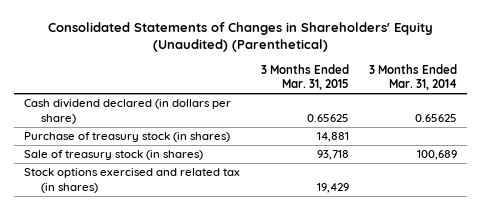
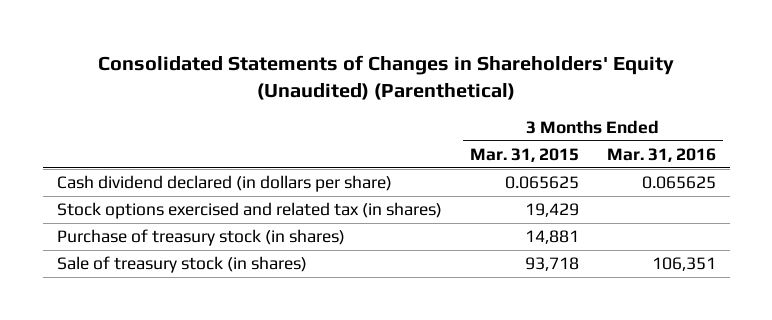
- | 3 Months Ended Mar. 31, 2015 | 3 Months Ended Mar. 31, 2014
+ | 3 Months Ended Mar. 31, 2015 | 3 Months Ended Mar. 31, 2016
- Cash dividend declared (in dollars per share) | 0.65625 | 0.65625
+ Cash dividend declared (in dollars per share) | 0.065625 | 0.065625
moved up: Stock options exercised and related tax (in shares) | 19,429 |

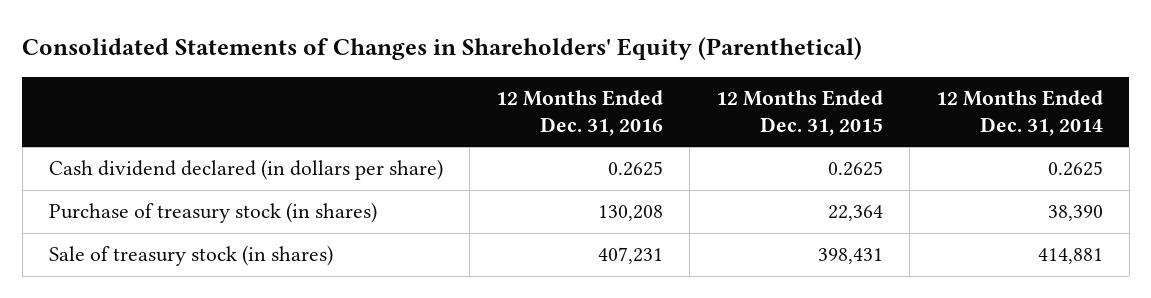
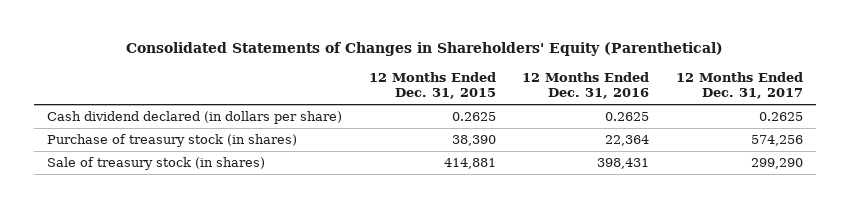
- | 12 Months Ended Dec. 31, 2016 | 12 Months Ended Dec. 31, 2015 | 12 Months Ended Dec. 31, 2014
+ | 12 Months Ended Dec. 31, 2015 | 12 Months Ended Dec. 31, 2016 | 12 Months Ended Dec. 31, 2017
- Purchase of treasury stock (in shares) | 130,208 | 22,364 | 38,390
- Sale of treasury stock (in shares) | 407,231 | 398,431 | 414,881
+ Purchase of treasury stock (in shares) | 38,390 | 22,364 | 574,256
+ Sale of treasury stock (in shares) | 414,881 | 398,431 | 299,290

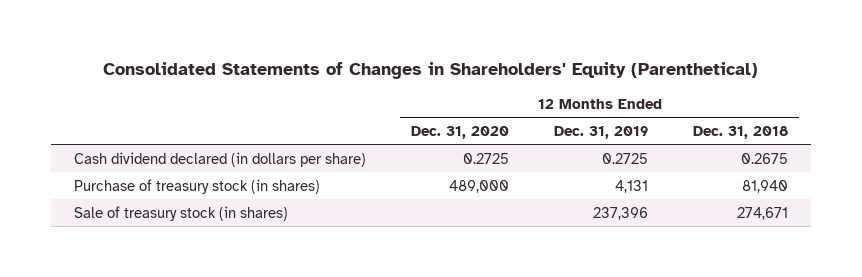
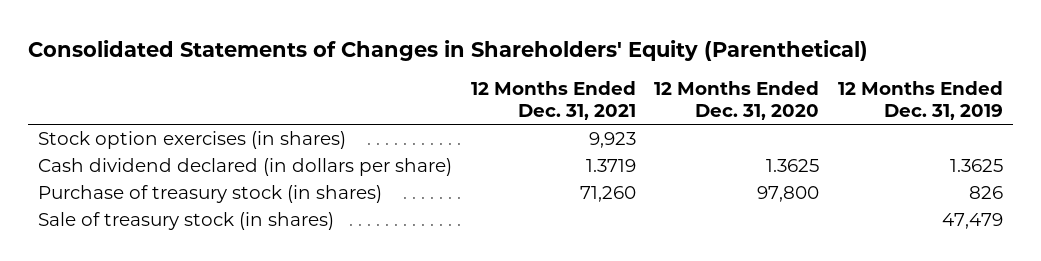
- | 12 Months Ended Dec. 31, 2020 | 12 Months Ended Dec. 31, 2019 | 12 Months Ended Dec. 31, 2018
+ | 12 Months Ended Dec. 31, 2021 | 12 Months Ended Dec. 31, 2020 | 12 Months Ended Dec. 31, 2019
- Cash dividend declared (in dollars per share) | 0.2725 | 0.2725 | 0.2675
- Purchase of treasury stock (in shares) | 489,000 | 4,131 | 81,940
- Sale of treasury stock (in shares) | | 237,396 | 274,671
+ Stock option exercises (in shares) | 9,923 | |
+ Cash dividend declared (in dollars per share) | 1.3719 | 1.3625 | 1.3625
+ Purchase of treasury stock (in shares) | 71,260 | 97,800 | 826
+ Sale of treasury stock (in shares) | | | 47,479

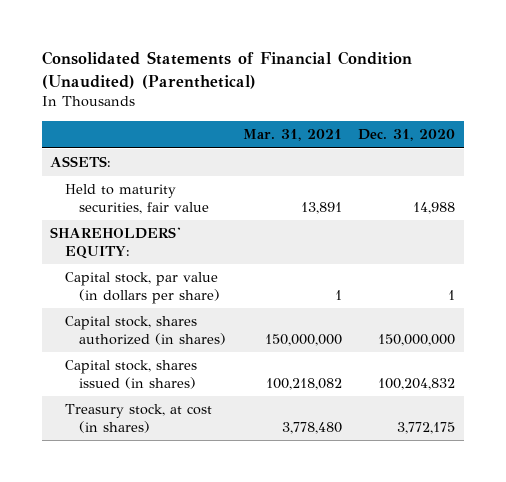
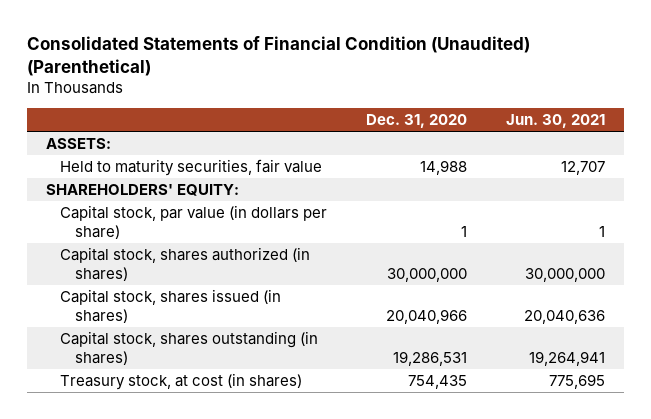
- | Mar. 31, 2021 | Dec. 31, 2020
+ | Dec. 31, 2020 | Jun. 30, 2021
- Capital stock, shares authorized (in shares) | 150,000,000 | 150,000,000
- Capital stock, shares issued (in shares) | 100,218,082 | 100,204,832
- Treasury stock, at cost (in shares) | 3,778,480 | 3,772,175
+ Capital stock, shares authorized (in shares) | 30,000,000 | 30,000,000
+ Capital stock, shares issued (in shares) | 20,040,966 | 20,040,636
+ Capital stock, shares outstanding (in shares) | 19,286,531 | 19,264,941
+ Treasury stock, at cost (in shares) | 754,435 | 775,695

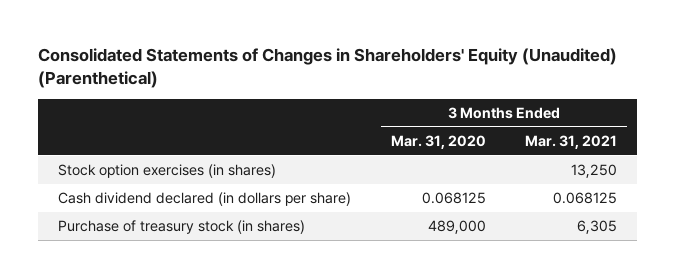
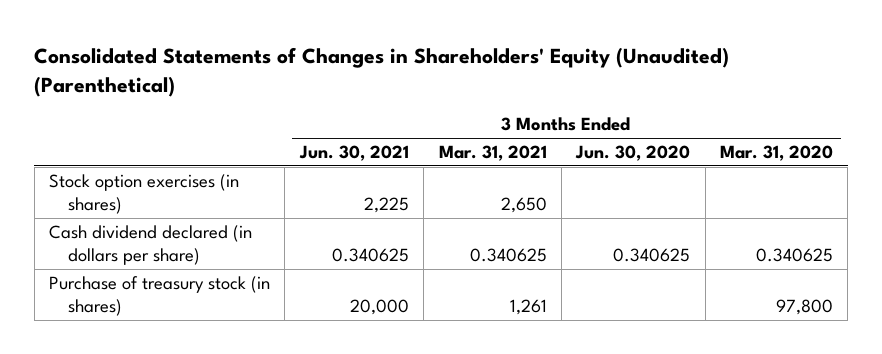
- | 3 Months Ended Mar. 31, 2020 | 3 Months Ended Mar. 31, 2021
+ | 3 Months Ended Jun. 30, 2021 | 3 Months Ended Mar. 31, 2021 | 3 Months Ended Jun. 30, 2020 | 3 Months Ended Mar. 31, 2020
- Stock option exercises (in shares) | | 13,250
- Cash dividend declared (in dollars per share) | 0.068125 | 0.068125
- Purchase of treasury stock (in shares) | 489,000 | 6,305
+ Stock option exercises (in shares) | 2,225 | 2,650 | |
+ Cash dividend declared (in dollars per share) | 0.340625 | 0.340625 | 0.340625 | 0.340625
+ Purchase of treasury stock (in shares) | 20,000 | 1,261 | | 97,800

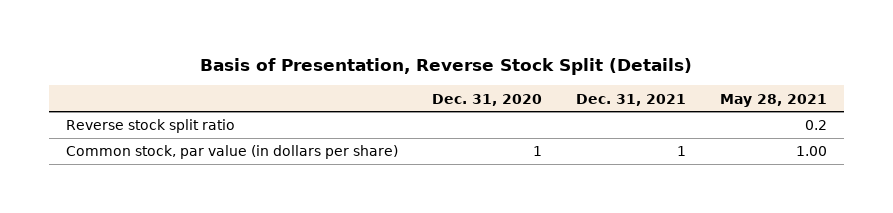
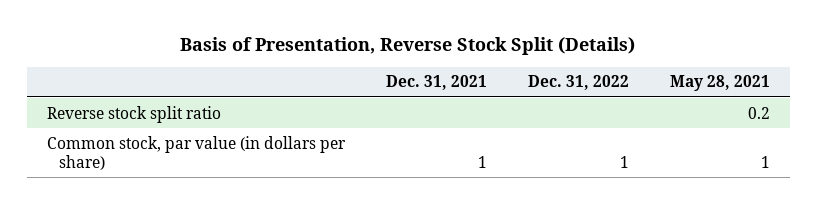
- | Dec. 31, 2020 | Dec. 31, 2021 | May 28, 2021
+ | Dec. 31, 2021 | Dec. 31, 2022 | May 28, 2021
- Common stock, par value (in dollars per share) | 1 | 1 | 1.00
+ Common stock, par value (in dollars per share) | 1 | 1 | 1

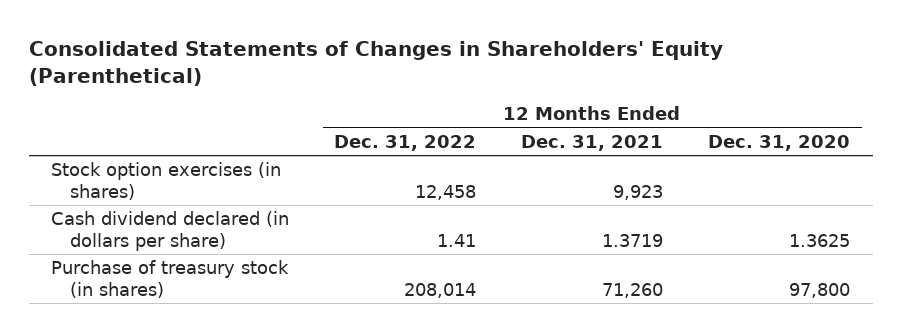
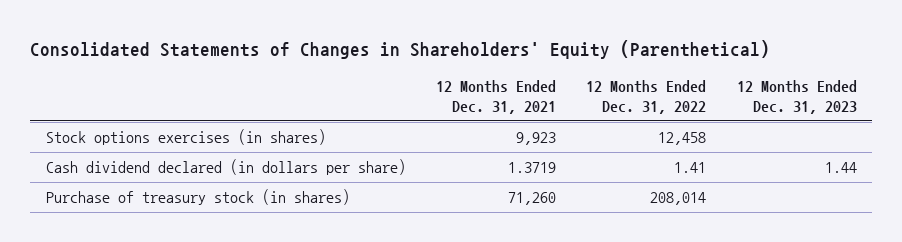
- | 12 Months Ended Dec. 31, 2022 | 12 Months Ended Dec. 31, 2021 | 12 Months Ended Dec. 31, 2020
+ | 12 Months Ended Dec. 31, 2021 | 12 Months Ended Dec. 31, 2022 | 12 Months Ended Dec. 31, 2023
- Stock option exercises (in shares) | 12,458 | 9,923 |
+ Stock options exercises (in shares) | 9,923 | 12,458 |

